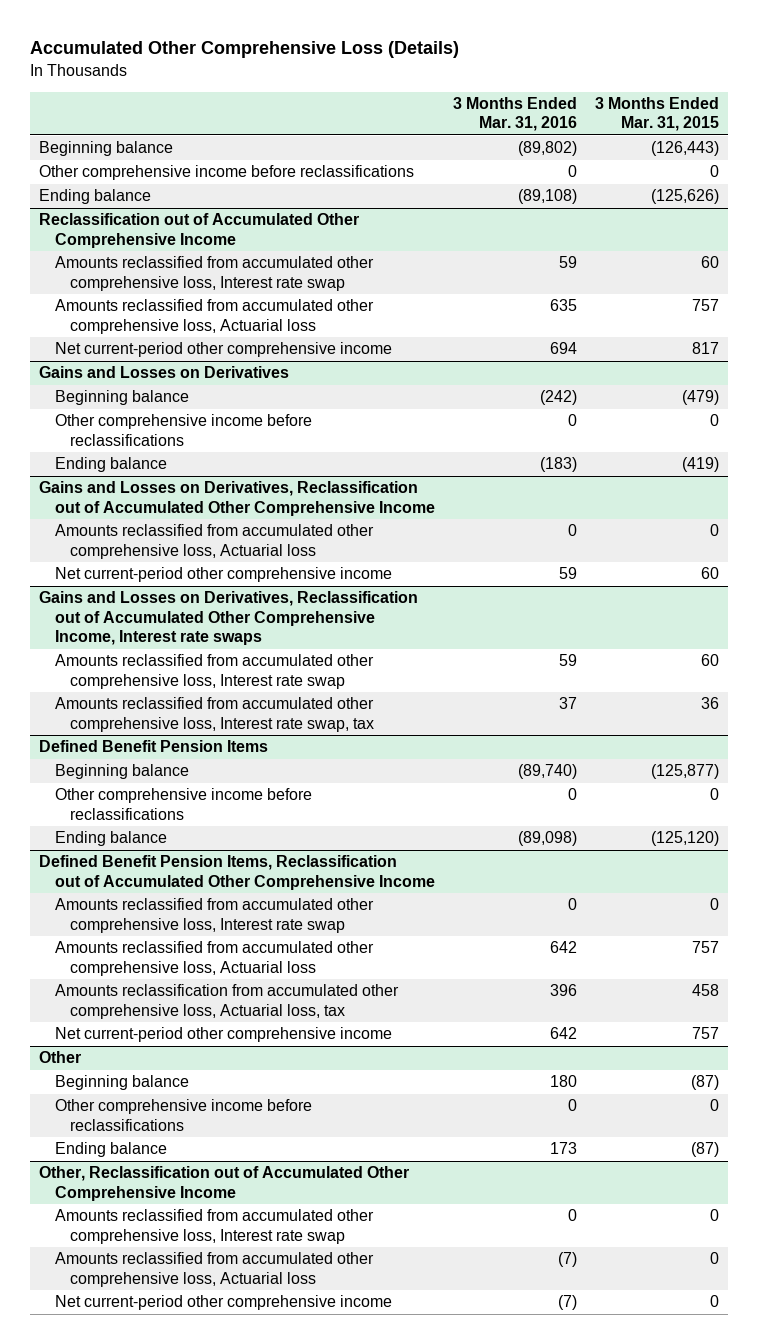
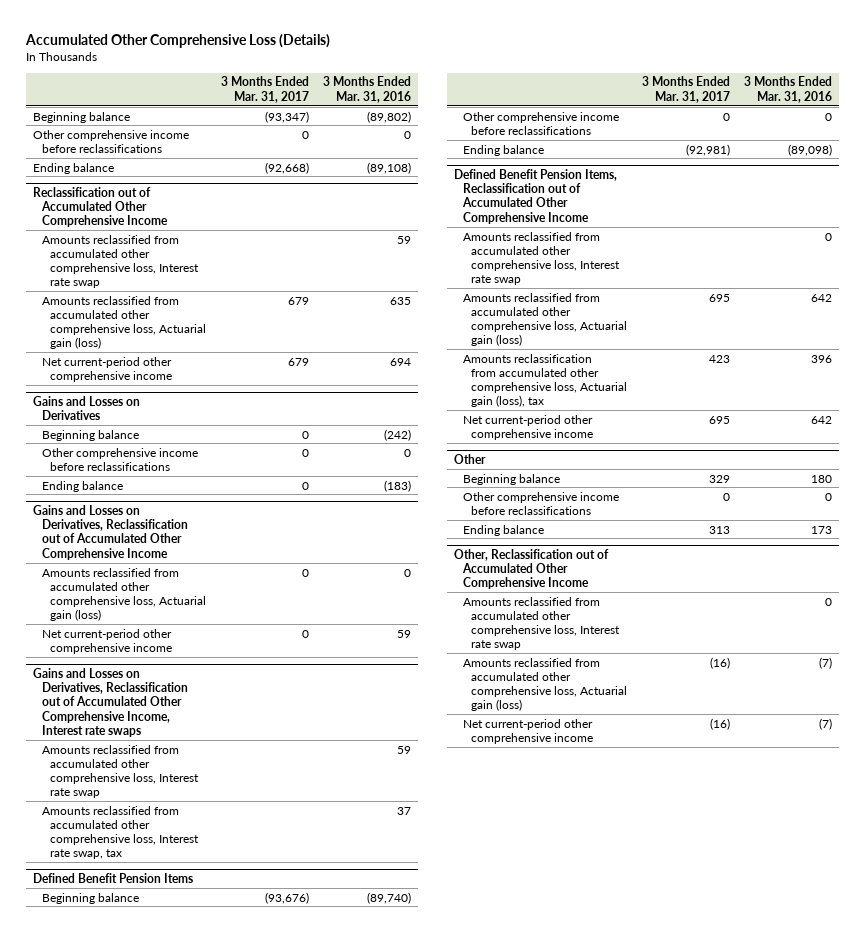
- | 3 Months Ended Mar. 31, 2016 | 3 Months Ended Mar. 31, 2015
+ | 3 Months Ended Mar. 31, 2017 | 3 Months Ended Mar. 31, 2016
@ Reclassification out of Accumulated Other Comprehensive Income
- Amounts reclassified from accumulated other comprehensive loss, Actuarial loss | 635 | 757
+ Amounts reclassified from accumulated other comprehensive loss, Actuarial gain (loss) | 679 | 635
@ Gains and Losses on Derivatives, Reclassification out of Accumulated Other Comprehensive Income
- Amounts reclassified from accumulated other comprehensive loss, Actuarial loss | 0 | 0
+ Amounts reclassified from accumulated other comprehensive loss, Actuarial gain (loss) | 0 | 0
@ Defined Benefit Pension Items, Reclassification out of Accumulated Other Comprehensive Income
- Amounts reclassified from accumulated other comprehensive loss, Actuarial loss | 642 | 757
- Amounts reclassification from accumulated other comprehensive loss, Actuarial loss, tax | 396 | 458
+ Amounts reclassified from accumulated other comprehensive loss, Actuarial gain (loss) | 695 | 642
+ Amounts reclassification from accumulated other comprehensive loss, Actuarial gain (loss), tax | 423 | 396
@ Other, Reclassification out of Accumulated Other Comprehensive Income
- Amounts reclassified from accumulated other comprehensive loss, Actuarial loss | (7) | 0
+ Amounts reclassified from accumulated other comprehensive loss, Actuarial gain (loss) | (16) | (7)

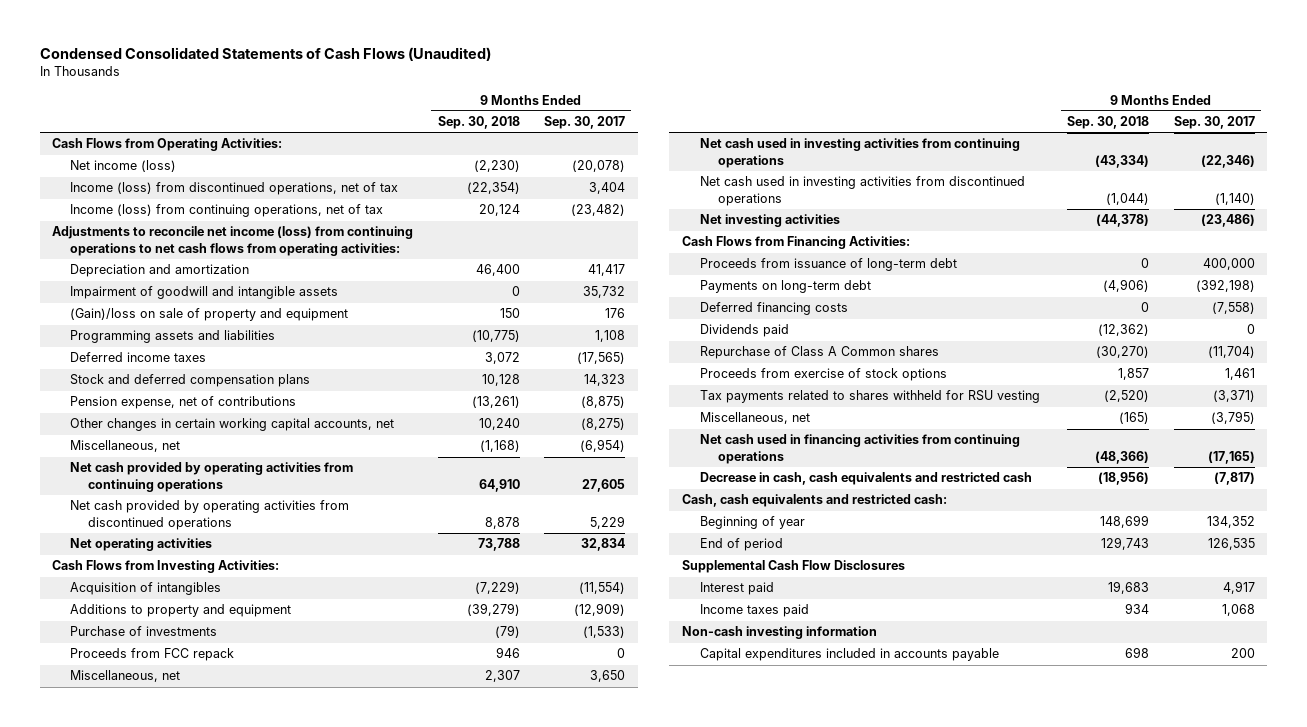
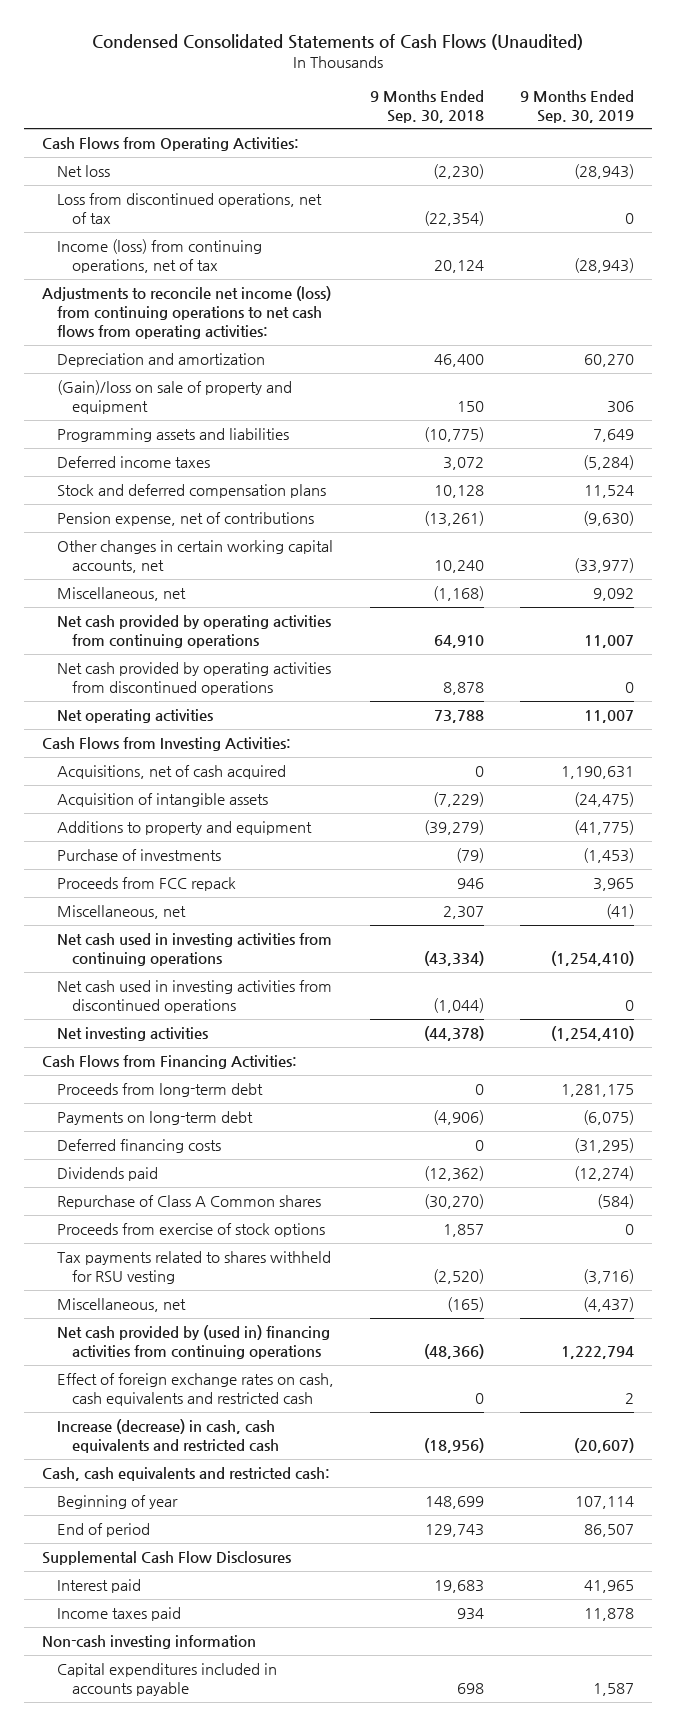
- | 9 Months Ended Sep. 30, 2018 | 9 Months Ended Sep. 30, 2017
+ | 9 Months Ended Sep. 30, 2018 | 9 Months Ended Sep. 30, 2019
- Net income (loss) | (2,230) | (20,078)
- Income (loss) from discontinued operations, net of tax | (22,354) | 3,404
+ Net loss | (2,230) | (28,943)
+ Loss from discontinued operations, net of tax | (22,354) | 0
- Impairment of goodwill and intangible assets | 0 | 35,732
- Acquisition of intangibles | (7,229) | (11,554)
+ Acquisitions, net of cash acquired | 0 | 1,190,631
+ Acquisition of intangible assets | (7,229) | (24,475)
- Proceeds from issuance of long-term debt | 0 | 400,000
+ Proceeds from long-term debt | 0 | 1,281,175
- Net cash used in financing activities from continuing operations | (48,366) | (17,165)
- Decrease in cash, cash equivalents and restricted cash | (18,956) | (7,817)
+ Net cash provided by (used in) financing activities from continuing operations | (48,366) | 1,222,794
+ Effect of foreign exchange rates on cash, cash equivalents and restricted cash | 0 | 2
+ Increase (decrease) in cash, cash equivalents and restricted cash | (18,956) | (20,607)

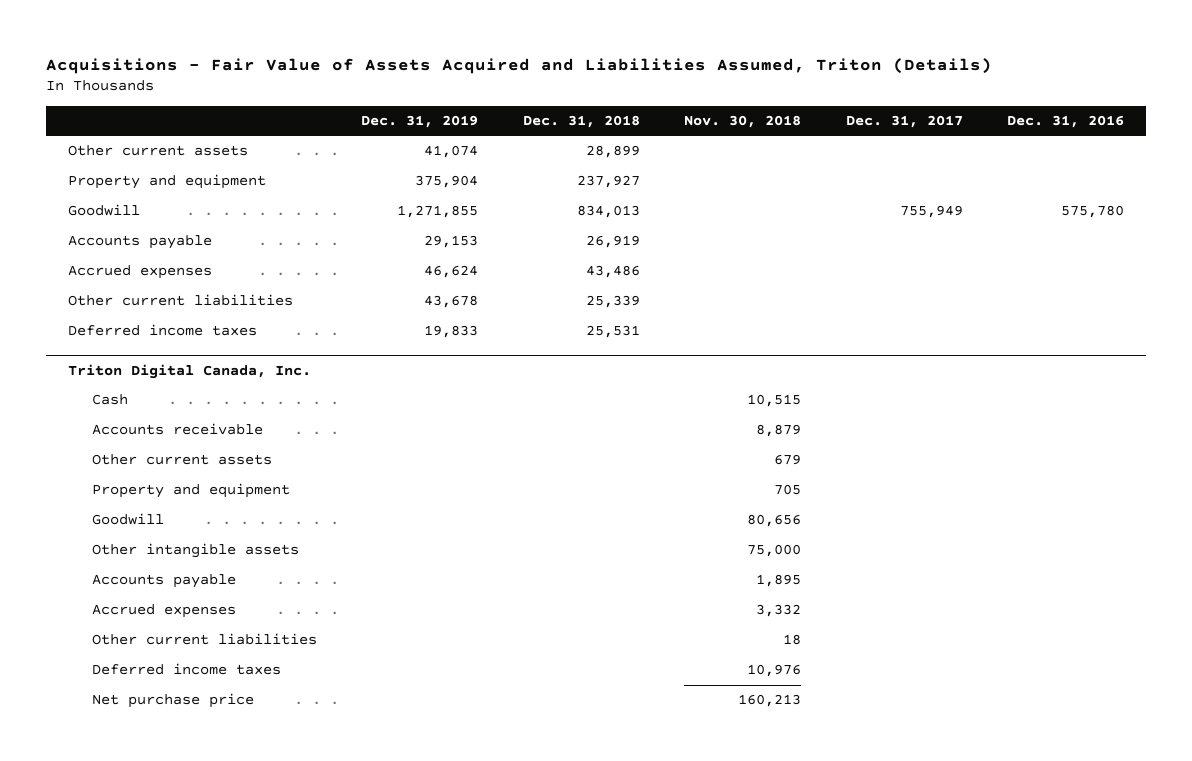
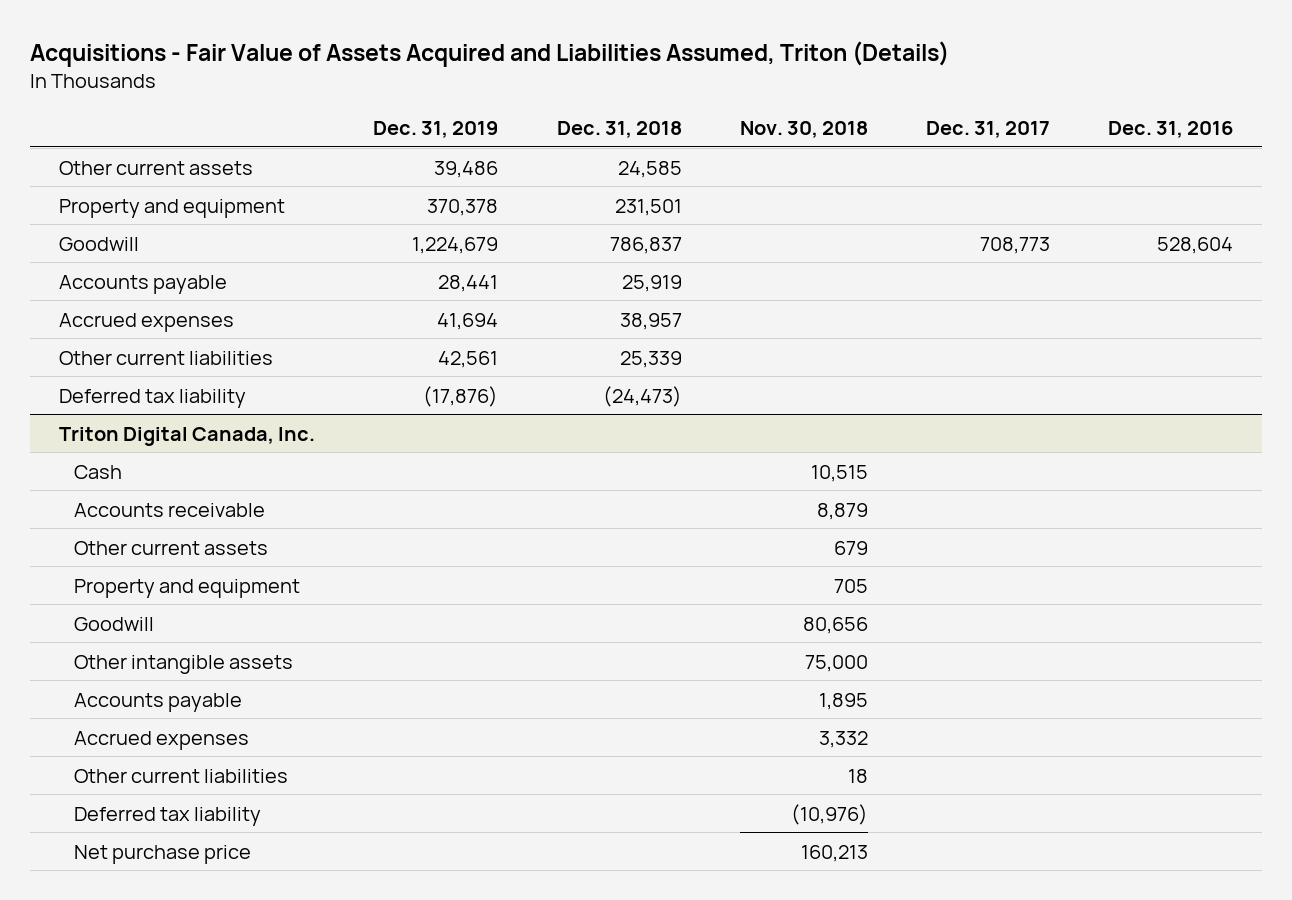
- Other current assets | 41,074 | 28,899 | | |
- Property and equipment | 375,904 | 237,927 | | |
- Goodwill | 1,271,855 | 834,013 | | 755,949 | 575,780
- Accounts payable | 29,153 | 26,919 | | |
- Accrued expenses | 46,624 | 43,486 | | |
- Other current liabilities | 43,678 | 25,339 | | |
- Deferred income taxes | 19,833 | 25,531 | | |
+ Other current assets | 39,486 | 24,585 | | |
+ Property and equipment | 370,378 | 231,501 | | |
+ Goodwill | 1,224,679 | 786,837 | | 708,773 | 528,604
+ Accounts payable | 28,441 | 25,919 | | |
+ Accrued expenses | 41,694 | 38,957 | | |
+ Other current liabilities | 42,561 | 25,339 | | |
+ Deferred tax liability | (17,876) | (24,473) | | |
@ Triton Digital Canada, Inc.
- Deferred income taxes | | | 10,976 | |
+ Deferred tax liability | | | (10,976) | |

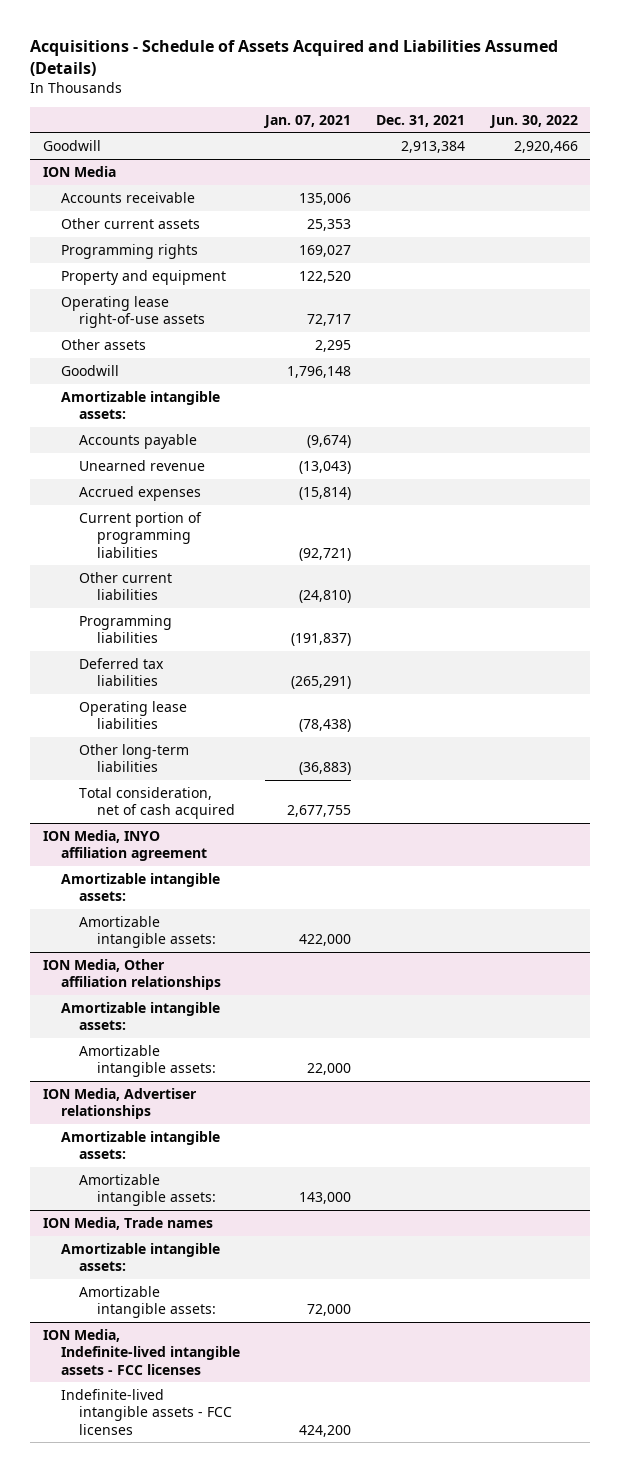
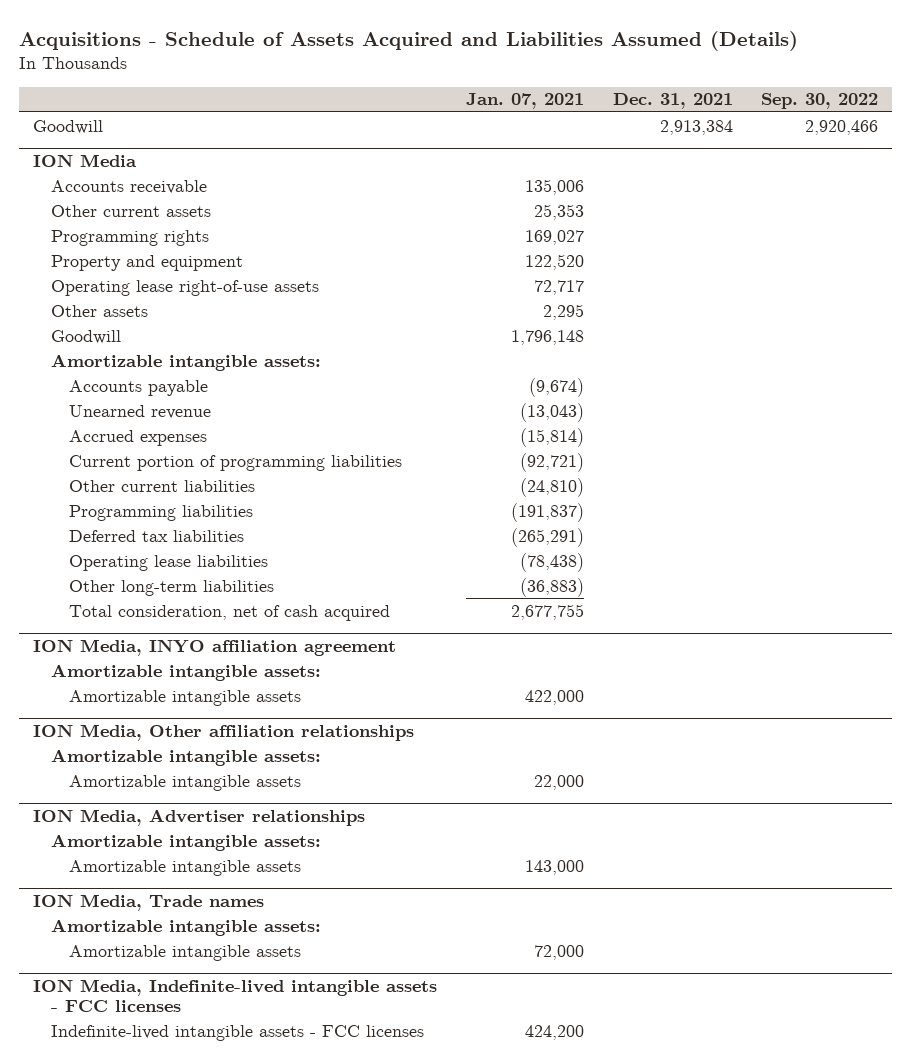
- | Jan. 07, 2021 | Dec. 31, 2021 | Jun. 30, 2022
+ | Jan. 07, 2021 | Dec. 31, 2021 | Sep. 30, 2022
@ ION Media, INYO affiliation agreement
- Amortizable intangible assets: | 422,000 | |
+ Amortizable intangible assets | 422,000 | |
@ ION Media, Other affiliation relationships
- Amortizable intangible assets: | 22,000 | |
+ Amortizable intangible assets | 22,000 | |
@ ION Media, Advertiser relationships
- Amortizable intangible assets: | 143,000 | |
+ Amortizable intangible assets | 143,000 | |
@ ION Media, Trade names
- Amortizable intangible assets: | 72,000 | |
+ Amortizable intangible assets | 72,000 | |

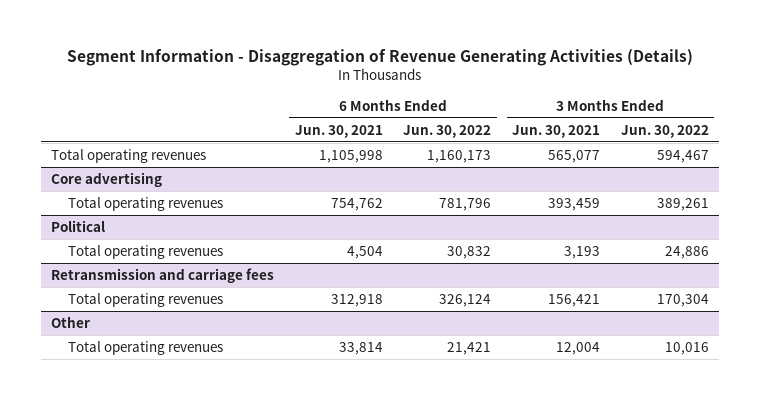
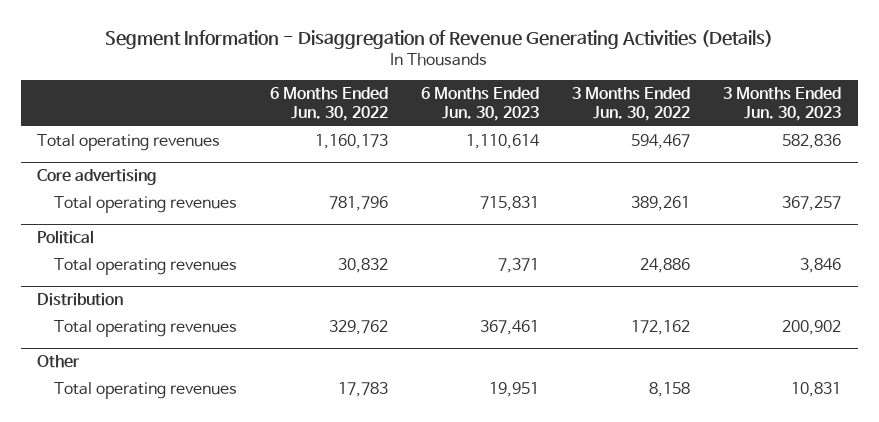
- | 6 Months Ended Jun. 30, 2021 | 6 Months Ended Jun. 30, 2022 | 3 Months Ended Jun. 30, 2021 | 3 Months Ended Jun. 30, 2022
+ | 6 Months Ended Jun. 30, 2022 | 6 Months Ended Jun. 30, 2023 | 3 Months Ended Jun. 30, 2022 | 3 Months Ended Jun. 30, 2023
- Retransmission and carriage fees
- Total operating revenues | 312,918 | 326,124 | 156,421 | 170,304
+ Distribution
+ Total operating revenues | 329,762 | 367,461 | 172,162 | 200,902
@ Other
- Total operating revenues | 33,814 | 21,421 | 12,004 | 10,016
+ Total operating revenues | 17,783 | 19,951 | 8,158 | 10,831

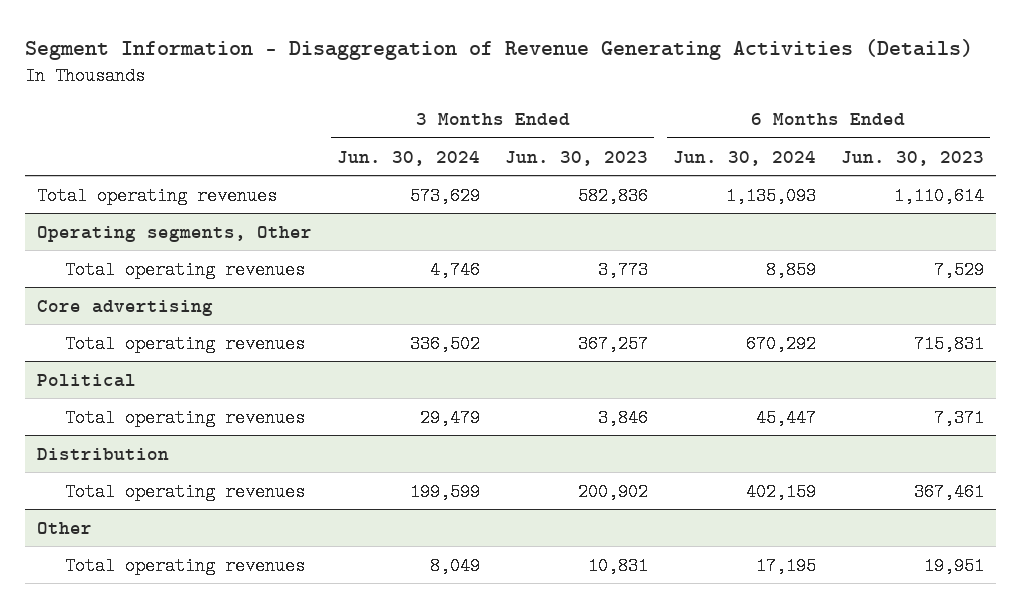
- | 6 Months Ended Jun. 30, 2022 | 6 Months Ended Jun. 30, 2023 | 3 Months Ended Jun. 30, 2022 | 3 Months Ended Jun. 30, 2023
+ | 3 Months Ended Jun. 30, 2024 | 3 Months Ended Jun. 30, 2023 | 6 Months Ended Jun. 30, 2024 | 6 Months Ended Jun. 30, 2023
+ Operating segments, Other
+ Total operating revenues | 4,746 | 3,773 | 8,859 | 7,529

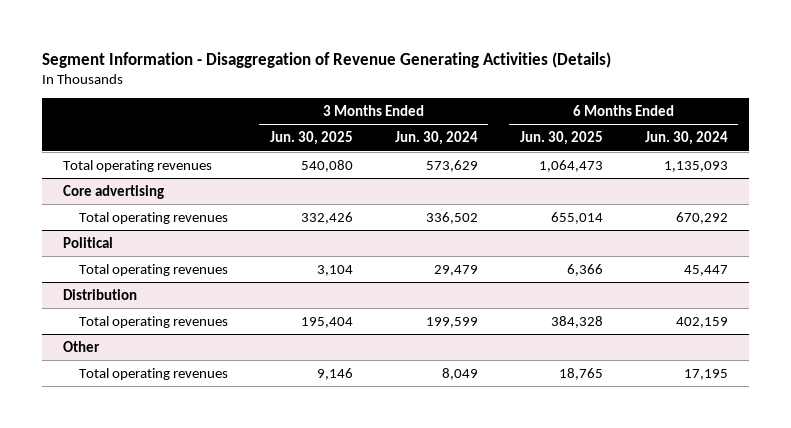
- | 3 Months Ended Jun. 30, 2024 | 3 Months Ended Jun. 30, 2023 | 6 Months Ended Jun. 30, 2024 | 6 Months Ended Jun. 30, 2023
+ | 3 Months Ended Jun. 30, 2025 | 3 Months Ended Jun. 30, 2024 | 6 Months Ended Jun. 30, 2025 | 6 Months Ended Jun. 30, 2024
- Operating segments, Other
- Total operating revenues | 4,746 | 3,773 | 8,859 | 7,529

